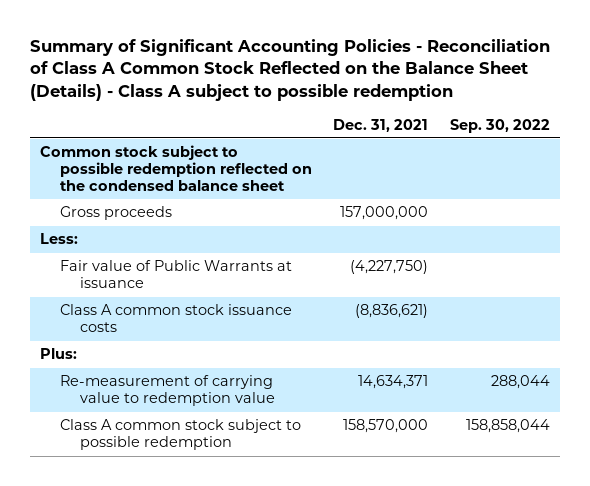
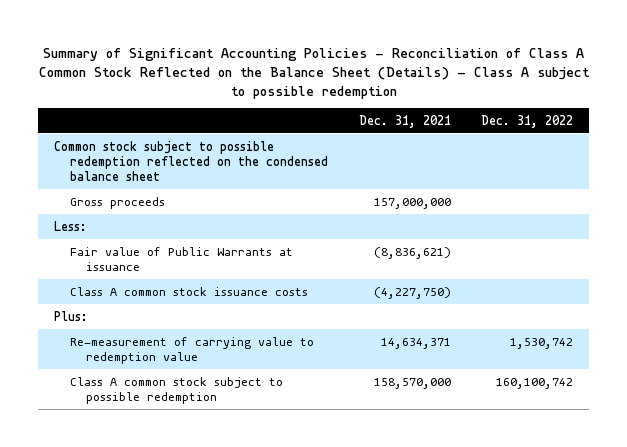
- | Dec. 31, 2021 | Sep. 30, 2022
+ | Dec. 31, 2021 | Dec. 31, 2022
- Fair value of Public Warrants at issuance | (4,227,750) |
- Class A common stock issuance costs | (8,836,621) |
+ Fair value of Public Warrants at issuance | (8,836,621) |
+ Class A common stock issuance costs | (4,227,750) |

